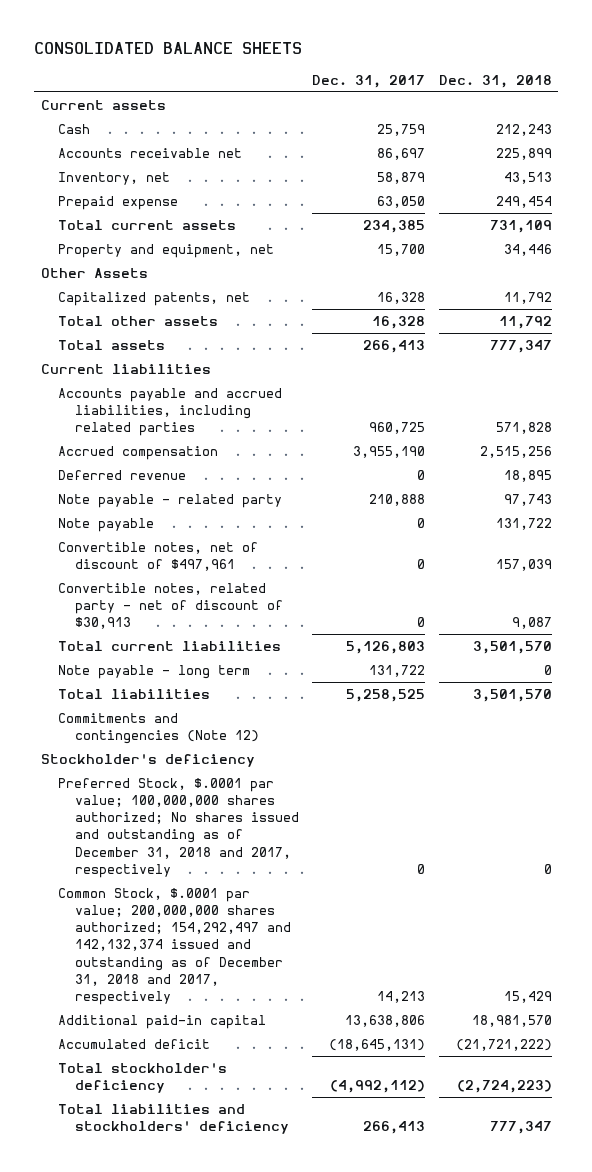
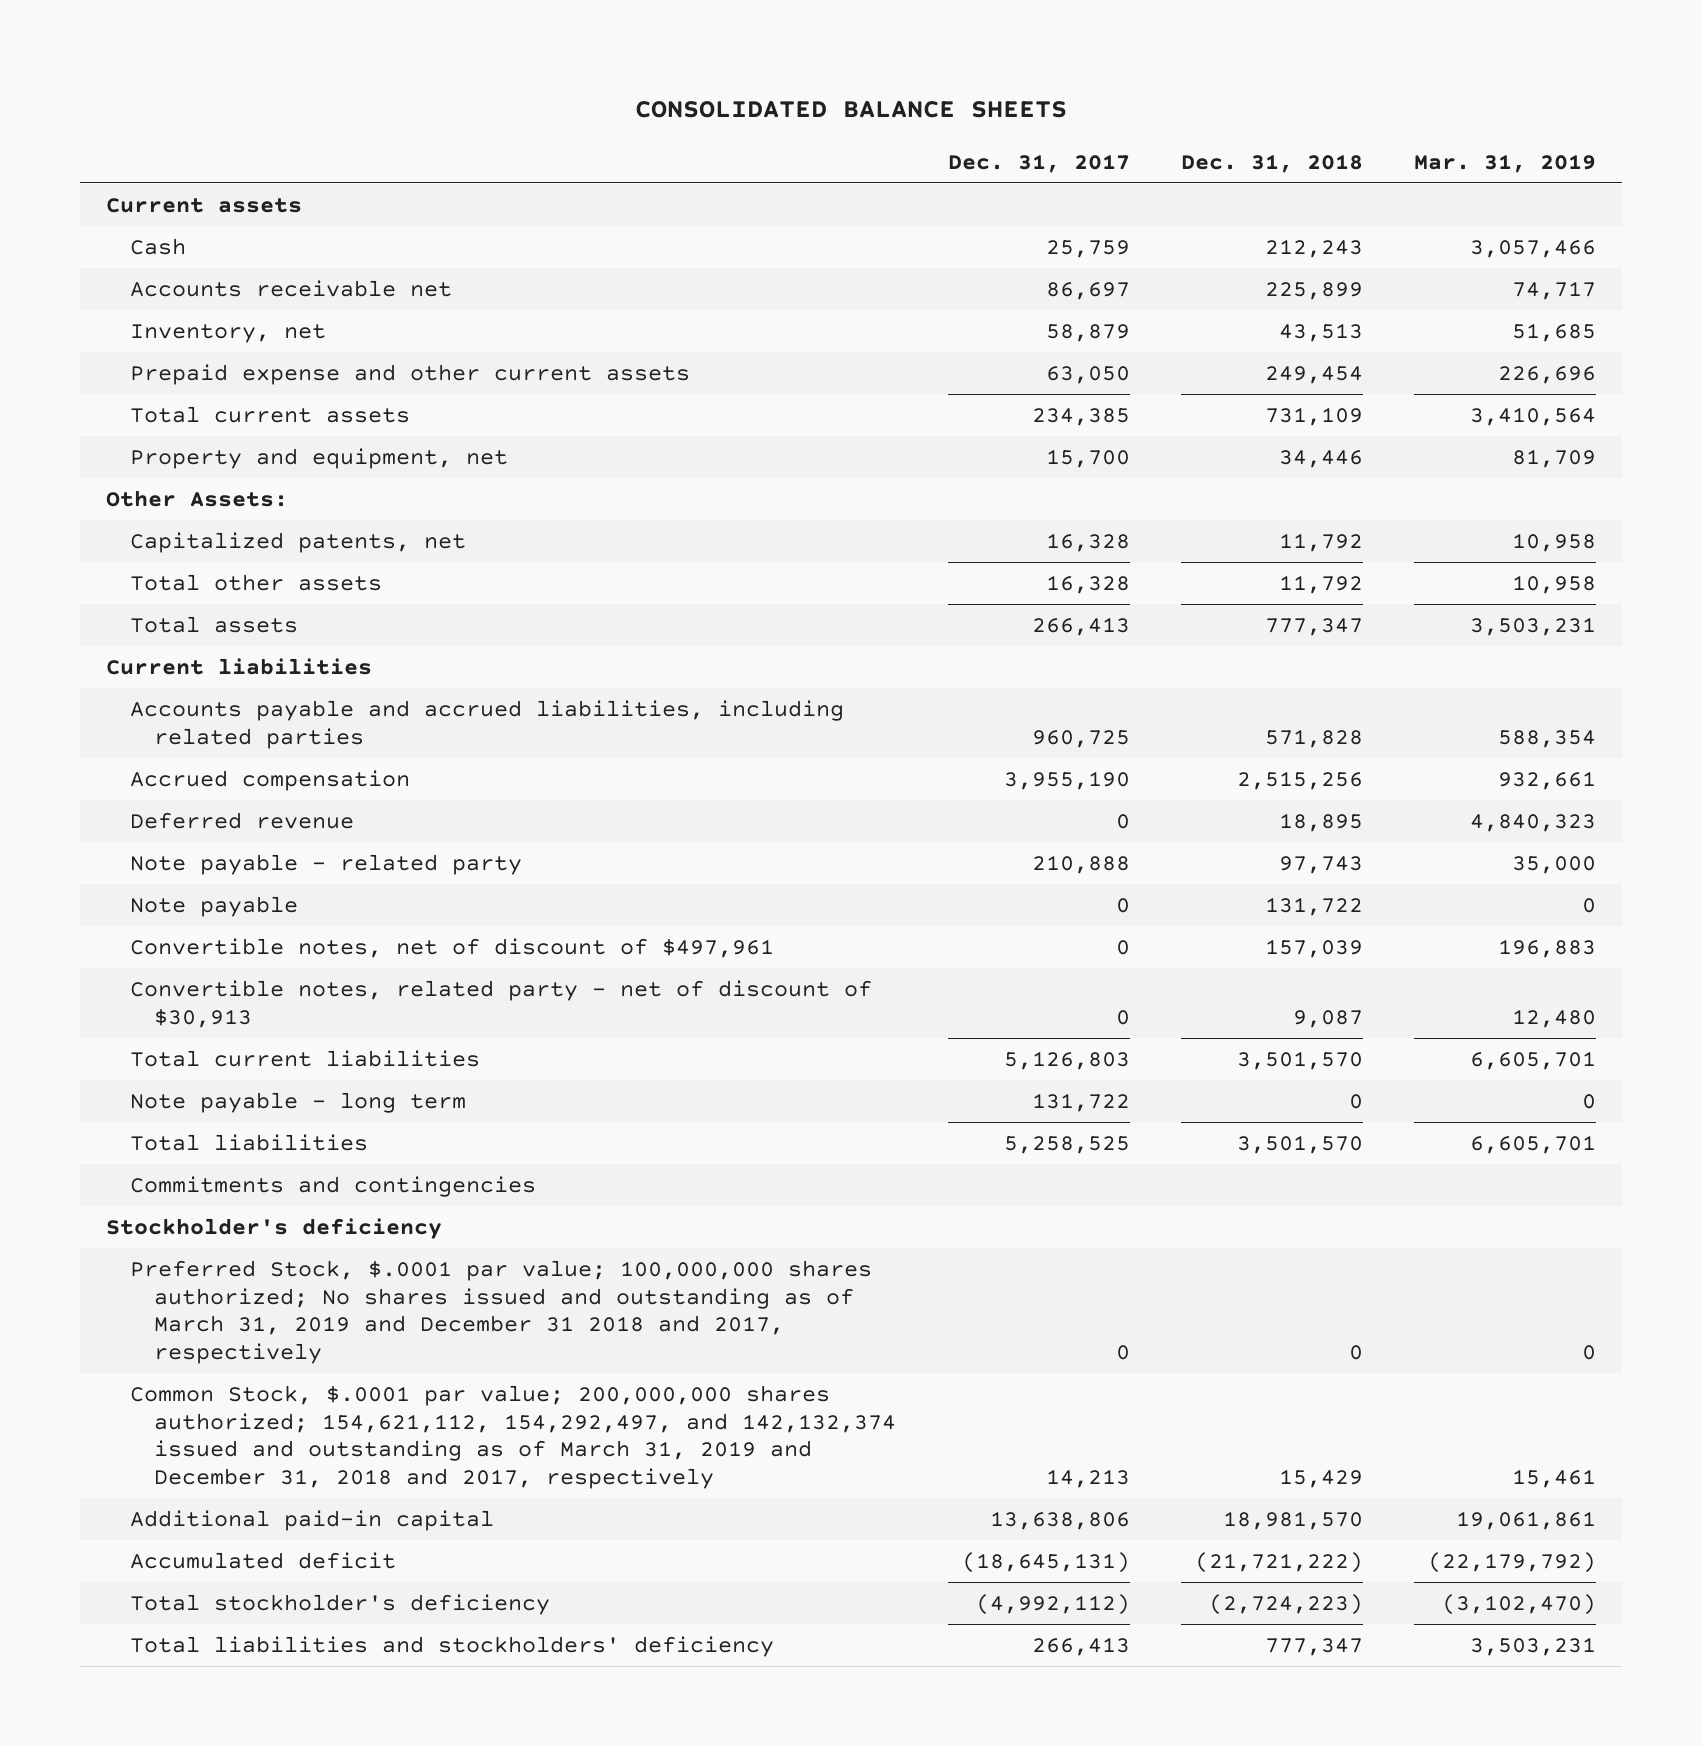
- | Dec. 31, 2017 | Dec. 31, 2018
+ | Dec. 31, 2017 | Dec. 31, 2018 | Mar. 31, 2019
- Prepaid expense | 63,050 | 249,454
+ Prepaid expense and other current assets | 63,050 | 249,454 | 226,696
- Other Assets
+ Other Assets:
- Commitments and contingencies (Note 12)
+ Commitments and contingencies
- Preferred Stock, $.0001 par value; 100,000,000 shares authorized; No shares issued and outstanding as of December 31, 2018 and 2017, respectively | 0 | 0
- Common Stock, $.0001 par value; 200,000,000 shares authorized; 154,292,497 and 142,132,374 issued and outstanding as of December 31, 2018 and 2017, respectively | 14,213 | 15,429
+ Preferred Stock, $.0001 par value; 100,000,000 shares authorized; No shares issued and outstanding as of March 31, 2019 and December 31 2018 and 2017, respectively | 0 | 0 | 0
+ Common Stock, $.0001 par value; 200,000,000 shares authorized; 154,621,112, 154,292,497, and 142,132,374 issued and outstanding as of March 31, 2019 and December 31, 2018 and 2017, respectively | 14,213 | 15,429 | 15,461

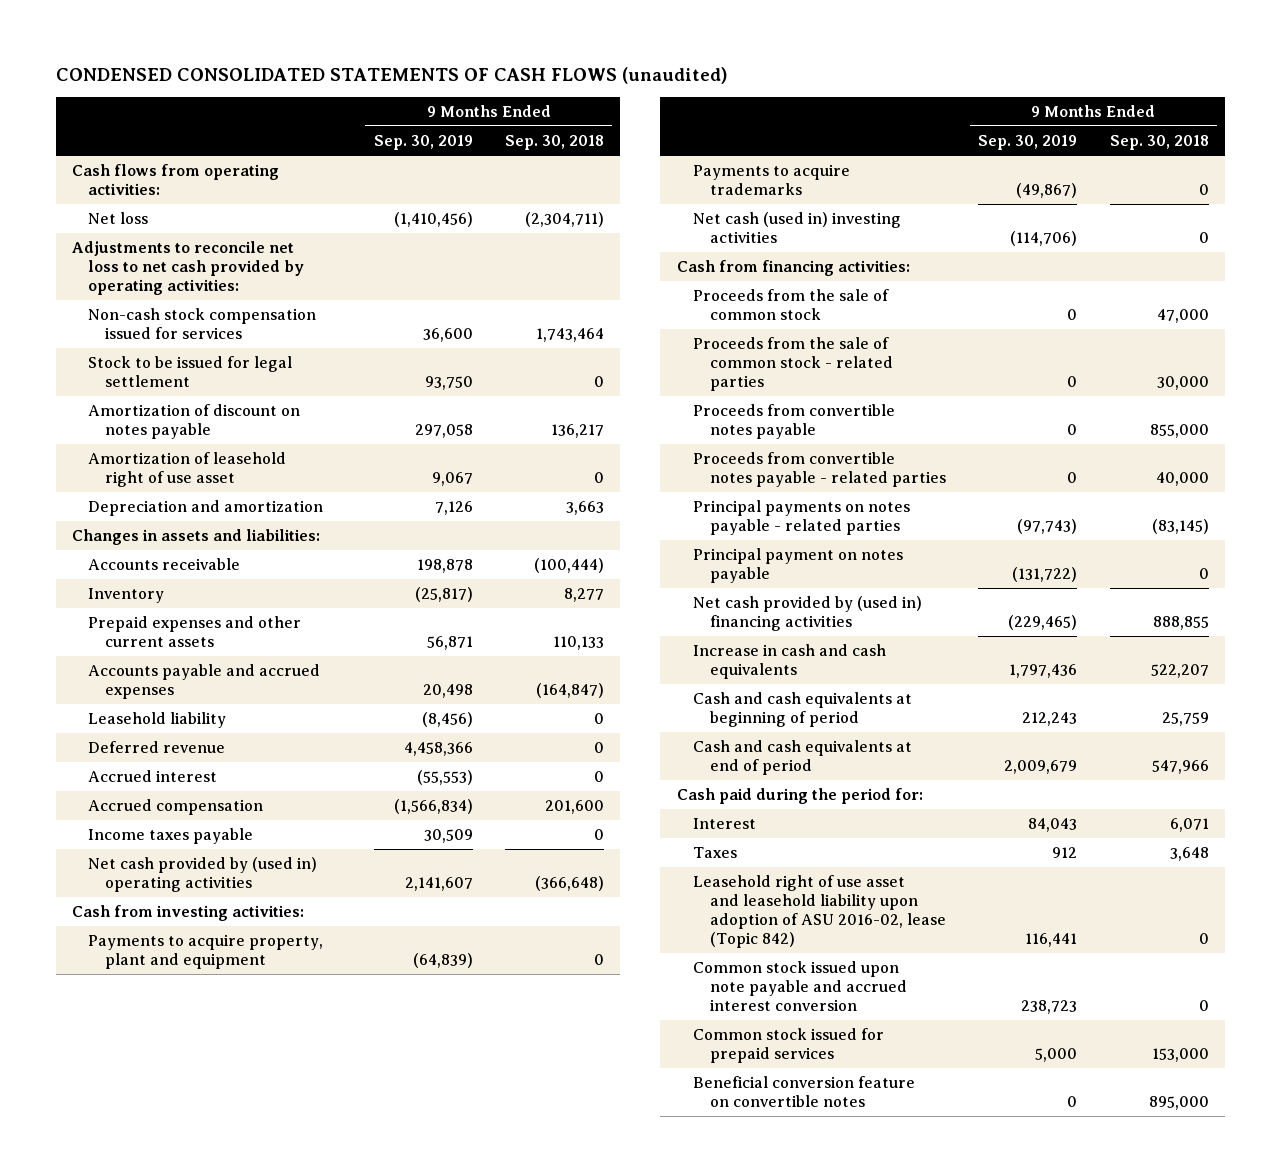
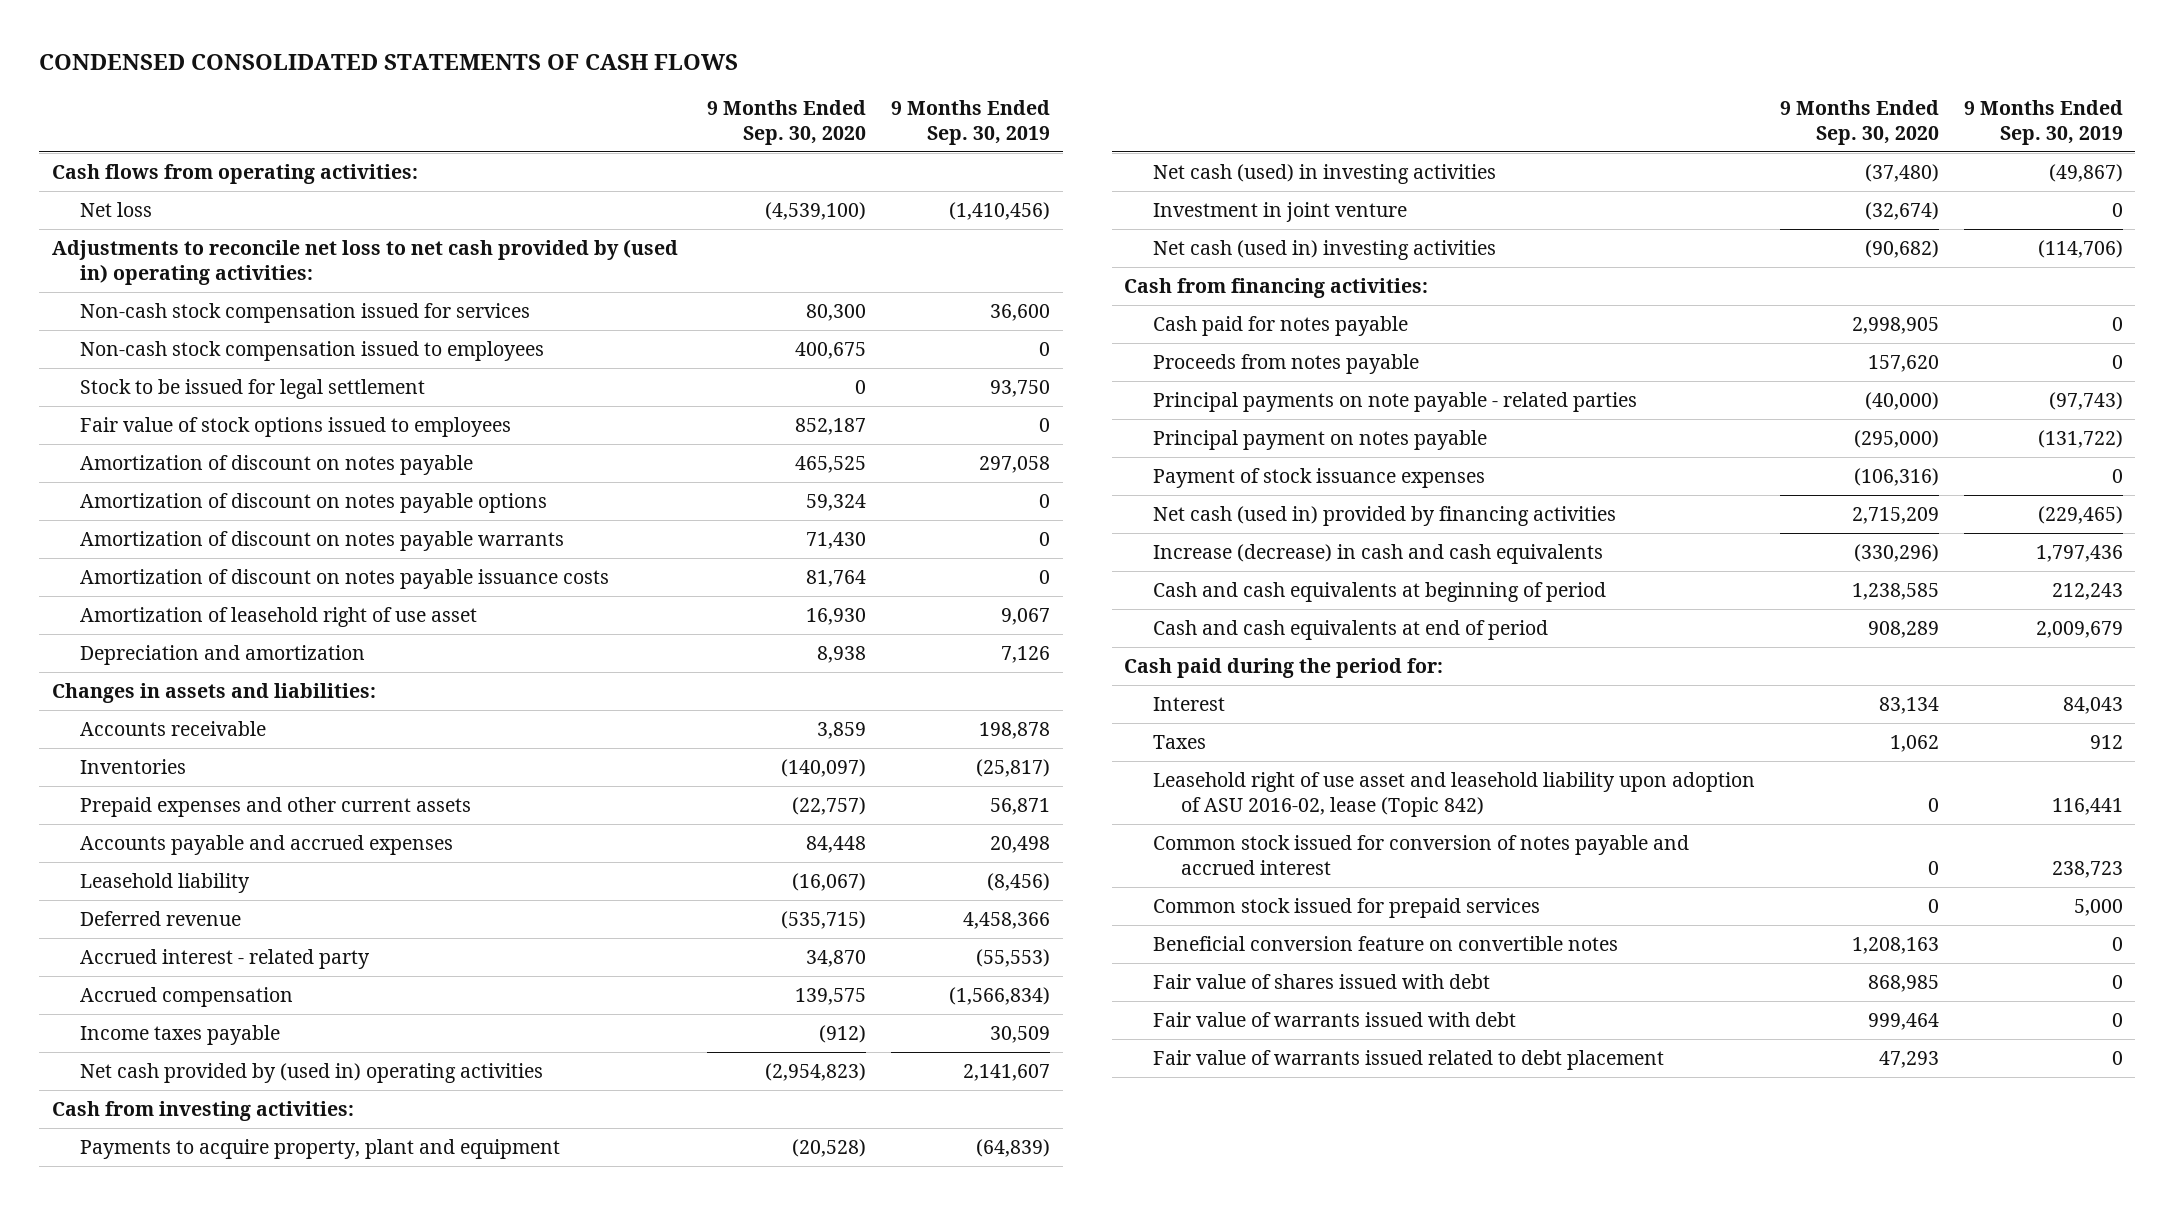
- CONDENSED CONSOLIDATED STATEMENTS OF CASH FLOWS (unaudited)
+ CONDENSED CONSOLIDATED STATEMENTS OF CASH FLOWS
- | 9 Months Ended Sep. 30, 2019 | 9 Months Ended Sep. 30, 2018
+ | 9 Months Ended Sep. 30, 2020 | 9 Months Ended Sep. 30, 2019
- Adjustments to reconcile net loss to net cash provided by operating activities:
+ Adjustments to reconcile net loss to net cash provided by (used in) operating activities:
+ Non-cash stock compensation issued to employees | 400,675 | 0
+ Fair value of stock options issued to employees | 852,187 | 0
+ Amortization of discount on notes payable options | 59,324 | 0
+ Amortization of discount on notes payable warrants | 71,430 | 0
+ Amortization of discount on notes payable issuance costs | 81,764 | 0
- Inventory | (25,817) | 8,277
+ Inventories | (140,097) | (25,817)
- Accrued interest | (55,553) | 0
+ Accrued interest - related party | 34,870 | (55,553)
- Payments to acquire trademarks | (49,867) | 0
+ Net cash (used) in investing activities | (37,480) | (49,867)
+ Investment in joint venture | (32,674) | 0
- Proceeds from the sale of common stock | 0 | 47,000
- Proceeds from the sale of common stock - related parties | 0 | 30,000
- Proceeds from convertible notes payable | 0 | 855,000
- Proceeds from convertible notes payable - related parties | 0 | 40,000
- Principal payments on notes payable - related parties | (97,743) | (83,145)
+ Cash paid for notes payable | 2,998,905 | 0
+ Proceeds from notes payable | 157,620 | 0
+ Principal payments on note payable - related parties | (40,000) | (97,743)
- Net cash provided by (used in) financing activities | (229,465) | 888,855
- Increase in cash and cash equivalents | 1,797,436 | 522,207
+ Payment of stock issuance expenses | (106,316) | 0
+ Net cash (used in) provided by financing activities | 2,715,209 | (229,465)
+ Increase (decrease) in cash and cash equivalents | (330,296) | 1,797,436
- Common stock issued upon note payable and accrued interest conversion | 238,723 | 0
+ Common stock issued for conversion of notes payable and accrued interest | 0 | 238,723
+ Fair value of shares issued with debt | 868,985 | 0
+ Fair value of warrants issued with debt | 999,464 | 0
+ Fair value of warrants issued related to debt placement | 47,293 | 0

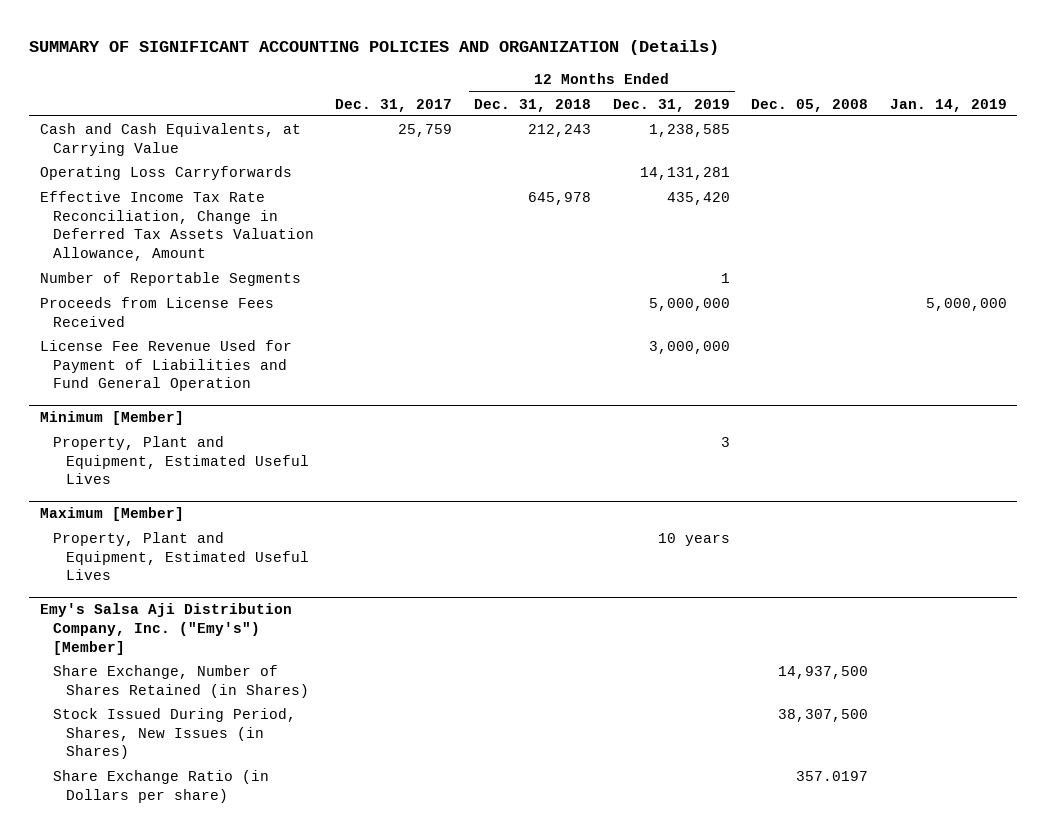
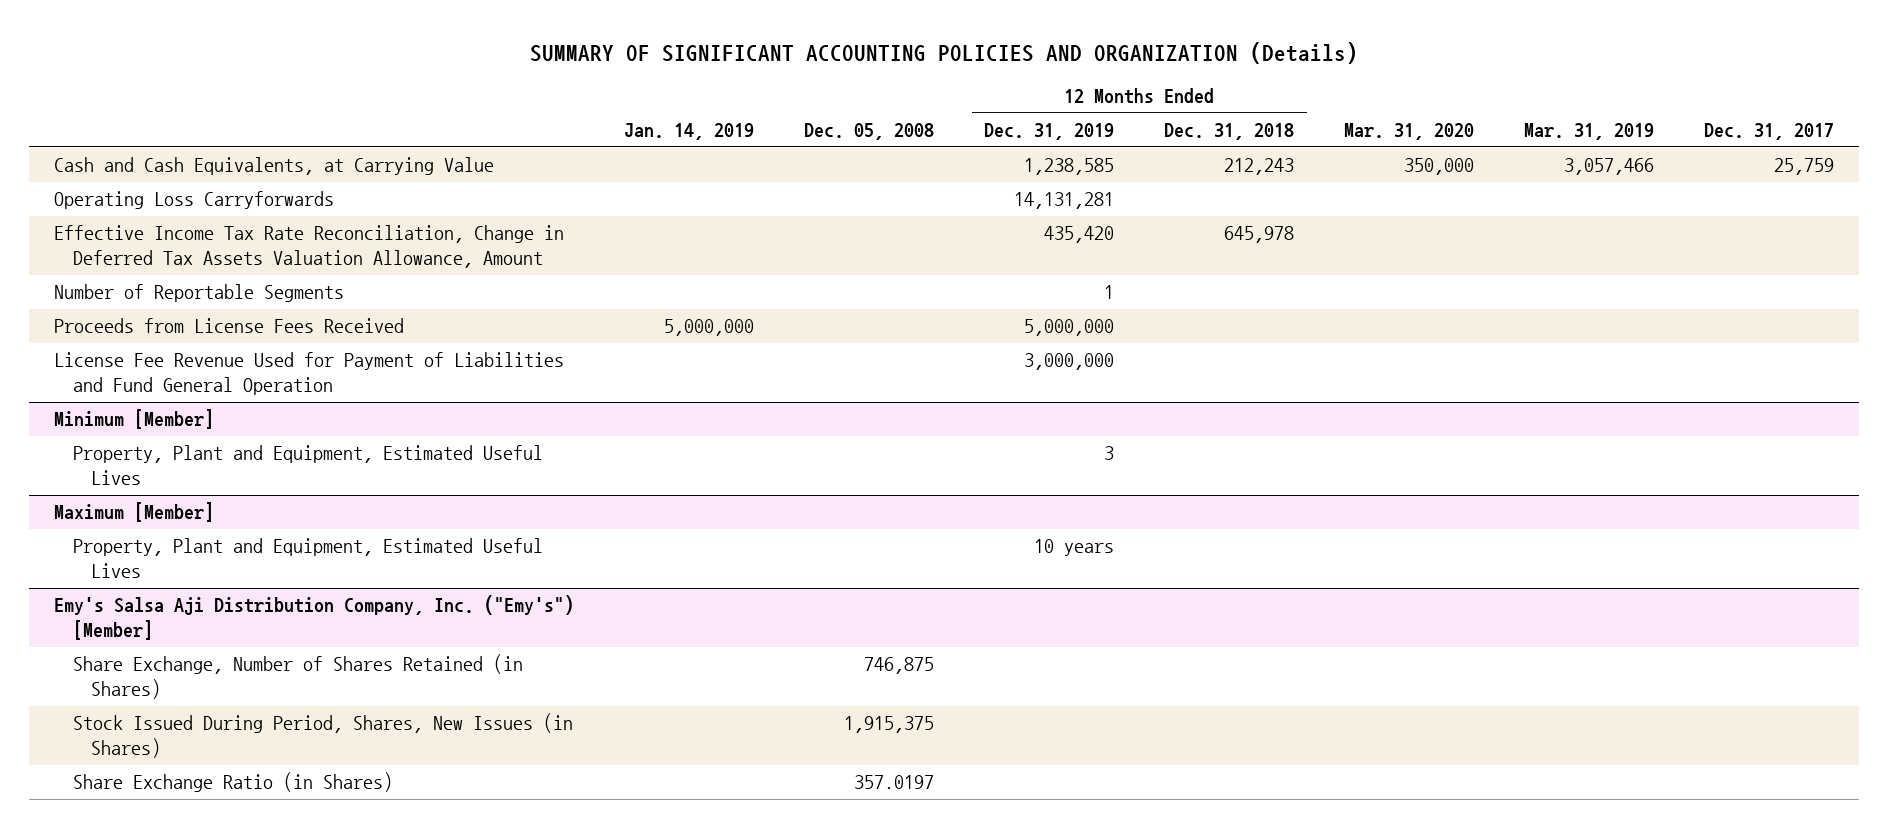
- | Dec. 31, 2017 | 12 Months Ended Dec. 31, 2018 | 12 Months Ended Dec. 31, 2019 | Dec. 05, 2008 | Jan. 14, 2019
+ | Jan. 14, 2019 | Dec. 05, 2008 | 12 Months Ended Dec. 31, 2019 | 12 Months Ended Dec. 31, 2018 | Mar. 31, 2020 | Mar. 31, 2019 | Dec. 31, 2017
@ Emy's Salsa Aji Distribution Company, Inc. ("Emy's") [Member]
- Share Exchange, Number of Shares Retained (in Shares) | | | | 14,937,500 |
- Stock Issued During Period, Shares, New Issues (in Shares) | | | | 38,307,500 |
- Share Exchange Ratio (in Dollars per share) | | | | 357.0197 |
+ Share Exchange, Number of Shares Retained (in Shares) | | 746,875 | | | | |
+ Stock Issued During Period, Shares, New Issues (in Shares) | | 1,915,375 | | | | |
+ Share Exchange Ratio (in Shares) | | 357.0197 | | | | |

